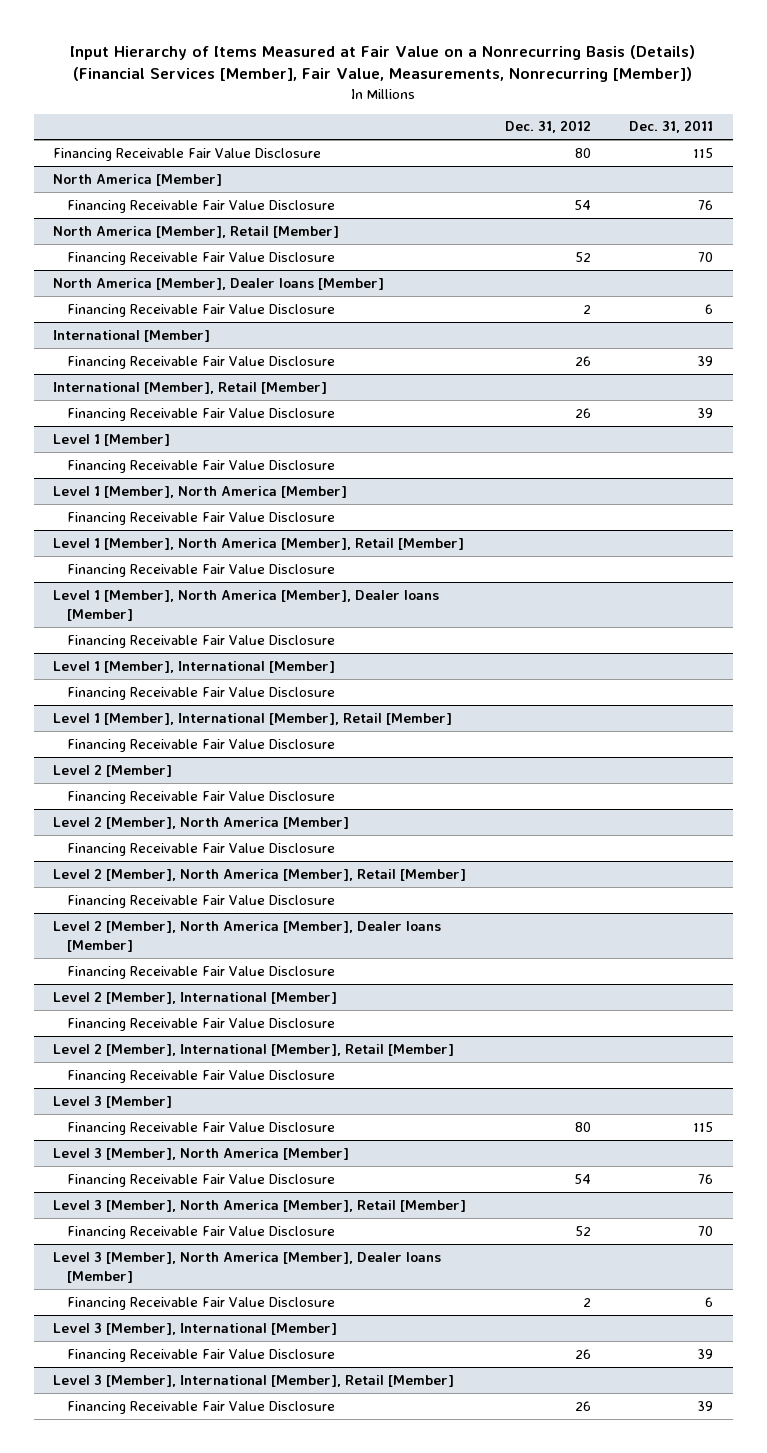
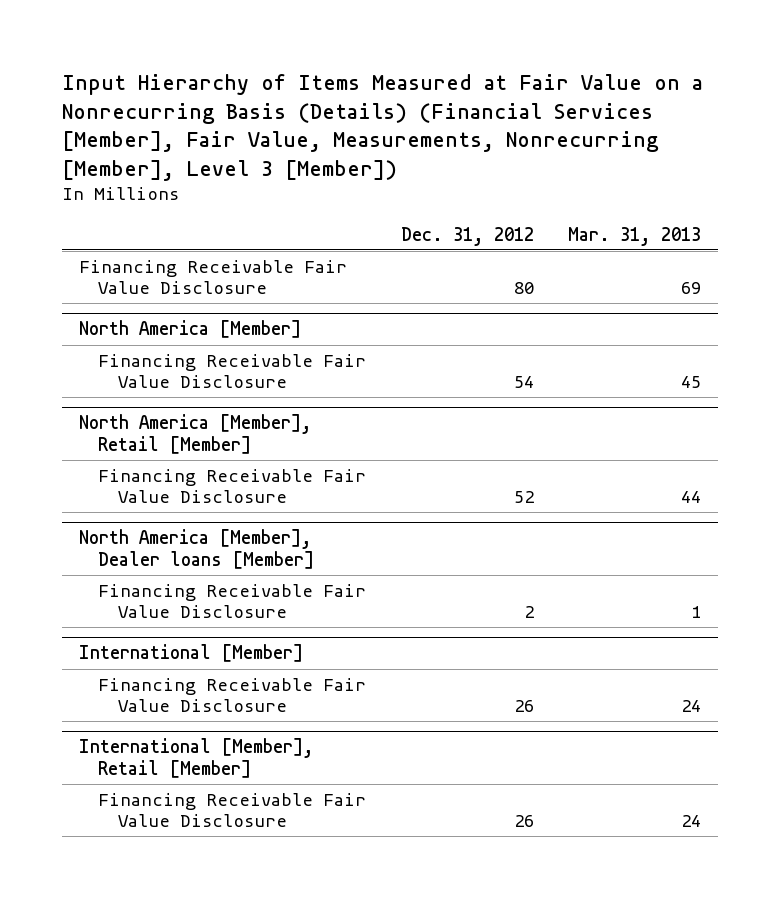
- Input Hierarchy of Items Measured at Fair Value on a Nonrecurring Basis (Details) (Financial Services [Member], Fair Value, Measurements, Nonrecurring [Member])
+ Input Hierarchy of Items Measured at Fair Value on a Nonrecurring Basis (Details) (Financial Services [Member], Fair Value, Measurements, Nonrecurring [Member], Level 3 [Member])
- | Dec. 31, 2012 | Dec. 31, 2011
+ | Dec. 31, 2012 | Mar. 31, 2013
- Level 1 [Member]
- Financing Receivable Fair Value Disclosure
- Level 1 [Member], North America [Member]
- Financing Receivable Fair Value Disclosure
- Level 1 [Member], North America [Member], Retail [Member]
- Financing Receivable Fair Value Disclosure
- Level 1 [Member], North America [Member], Dealer loans [Member]
- Financing Receivable Fair Value Disclosure
- Level 1 [Member], International [Member]
- Financing Receivable Fair Value Disclosure
- Level 1 [Member], International [Member], Retail [Member]
- Financing Receivable Fair Value Disclosure
- Level 2 [Member]
- Financing Receivable Fair Value Disclosure
- Level 2 [Member], North America [Member]
- Financing Receivable Fair Value Disclosure
- Level 2 [Member], North America [Member], Retail [Member]
- Financing Receivable Fair Value Disclosure
- Level 2 [Member], North America [Member], Dealer loans [Member]
- Financing Receivable Fair Value Disclosure
- Level 2 [Member], International [Member]
- Financing Receivable Fair Value Disclosure
- Level 2 [Member], International [Member], Retail [Member]
- Financing Receivable Fair Value Disclosure
- Level 3 [Member]
- Financing Receivable Fair Value Disclosure | 80 | 115
- Level 3 [Member], North America [Member]
- Financing Receivable Fair Value Disclosure | 54 | 76
- Level 3 [Member], North America [Member], Retail [Member]
- Financing Receivable Fair Value Disclosure | 52 | 70
- Level 3 [Member], North America [Member], Dealer loans [Member]
- Financing Receivable Fair Value Disclosure | 2 | 6
- Level 3 [Member], International [Member]
- Financing Receivable Fair Value Disclosure | 26 | 39
- Level 3 [Member], International [Member], Retail [Member]
- Financing Receivable Fair Value Disclosure | 26 | 39

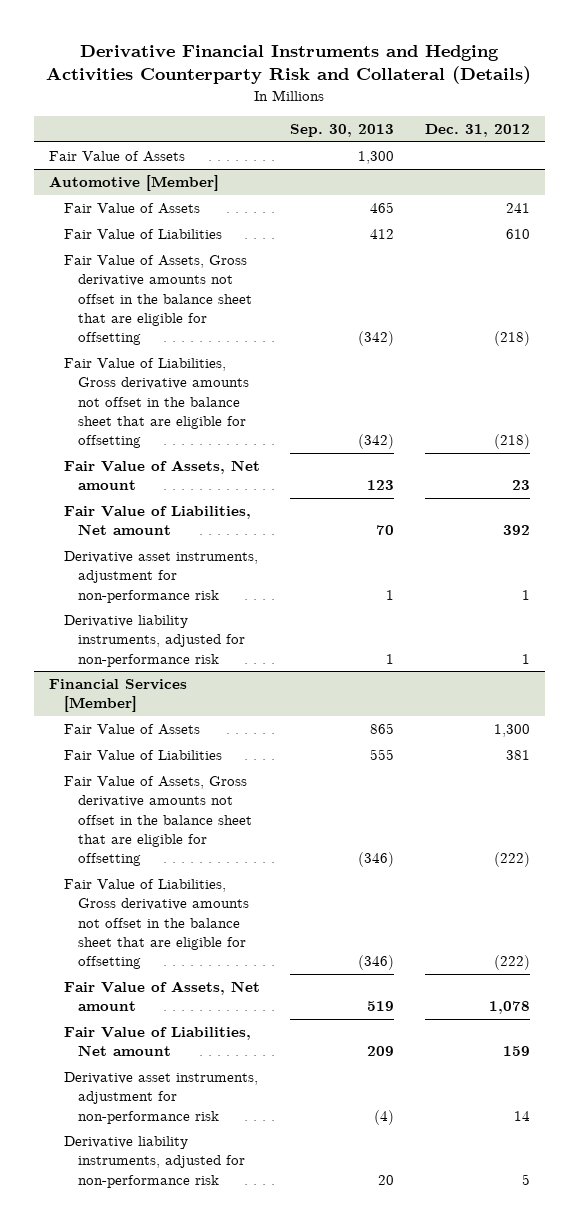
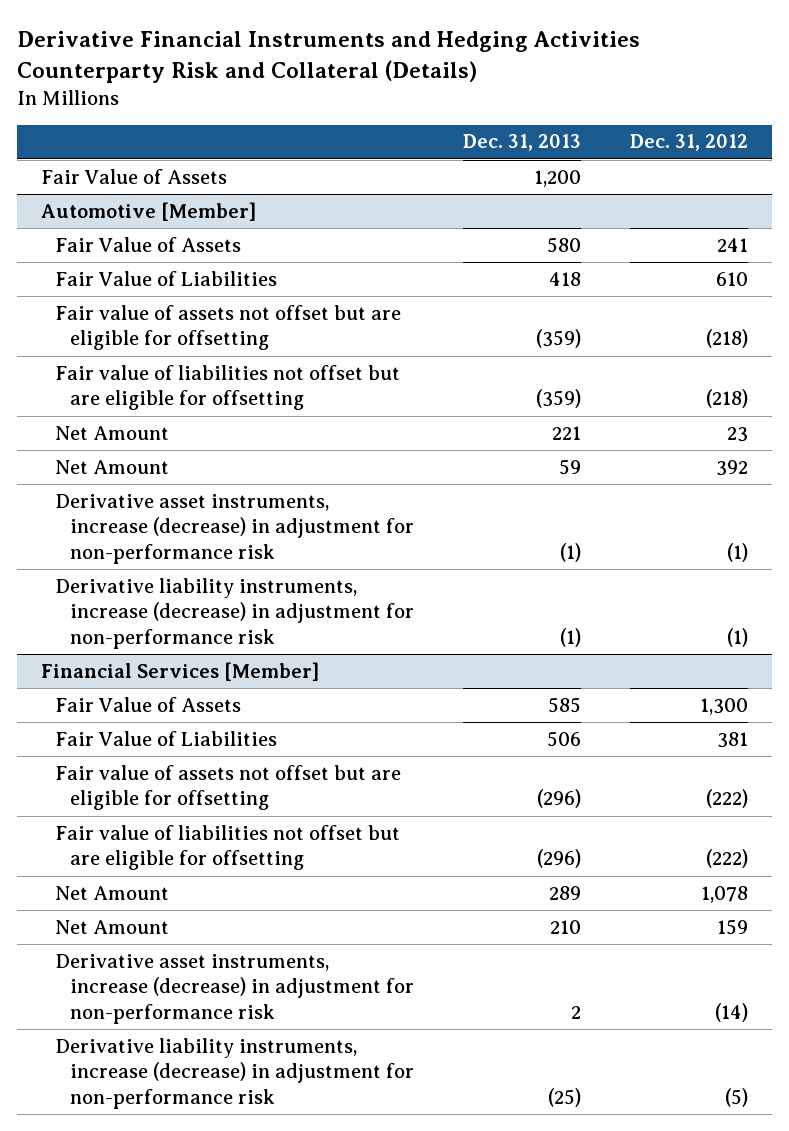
- | Sep. 30, 2013 | Dec. 31, 2012
+ | Dec. 31, 2013 | Dec. 31, 2012
@ Automotive [Member]
- Fair Value of Assets, Gross derivative amounts not offset in the balance sheet that are eligible for offsetting | (342) | (218)
- Fair Value of Liabilities, Gross derivative amounts not offset in the balance sheet that are eligible for offsetting | (342) | (218)
- Fair Value of Assets, Net amount | 123 | 23
- Fair Value of Liabilities, Net amount | 70 | 392
- Derivative asset instruments, adjustment for non-performance risk | 1 | 1
- Derivative liability instruments, adjusted for non-performance risk | 1 | 1
+ Fair value of assets not offset but are eligible for offsetting | (359) | (218)
+ Fair value of liabilities not offset but are eligible for offsetting | (359) | (218)
+ Net Amount | 221 | 23
+ Net Amount | 59 | 392
+ Derivative asset instruments, increase (decrease) in adjustment for non-performance risk | (1) | (1)
+ Derivative liability instruments, increase (decrease) in adjustment for non-performance risk | (1) | (1)
@ Financial Services [Member]
- Fair Value of Assets, Gross derivative amounts not offset in the balance sheet that are eligible for offsetting | (346) | (222)
- Fair Value of Liabilities, Gross derivative amounts not offset in the balance sheet that are eligible for offsetting | (346) | (222)
- Fair Value of Assets, Net amount | 519 | 1,078
- Fair Value of Liabilities, Net amount | 209 | 159
- Derivative asset instruments, adjustment for non-performance risk | (4) | 14
- Derivative liability instruments, adjusted for non-performance risk | 20 | 5
+ Fair value of assets not offset but are eligible for offsetting | (296) | (222)
+ Fair value of liabilities not offset but are eligible for offsetting | (296) | (222)
+ Net Amount | 289 | 1,078
+ Net Amount | 210 | 159
+ Derivative asset instruments, increase (decrease) in adjustment for non-performance risk | 2 | (14)
+ Derivative liability instruments, increase (decrease) in adjustment for non-performance risk | (25) | (5)

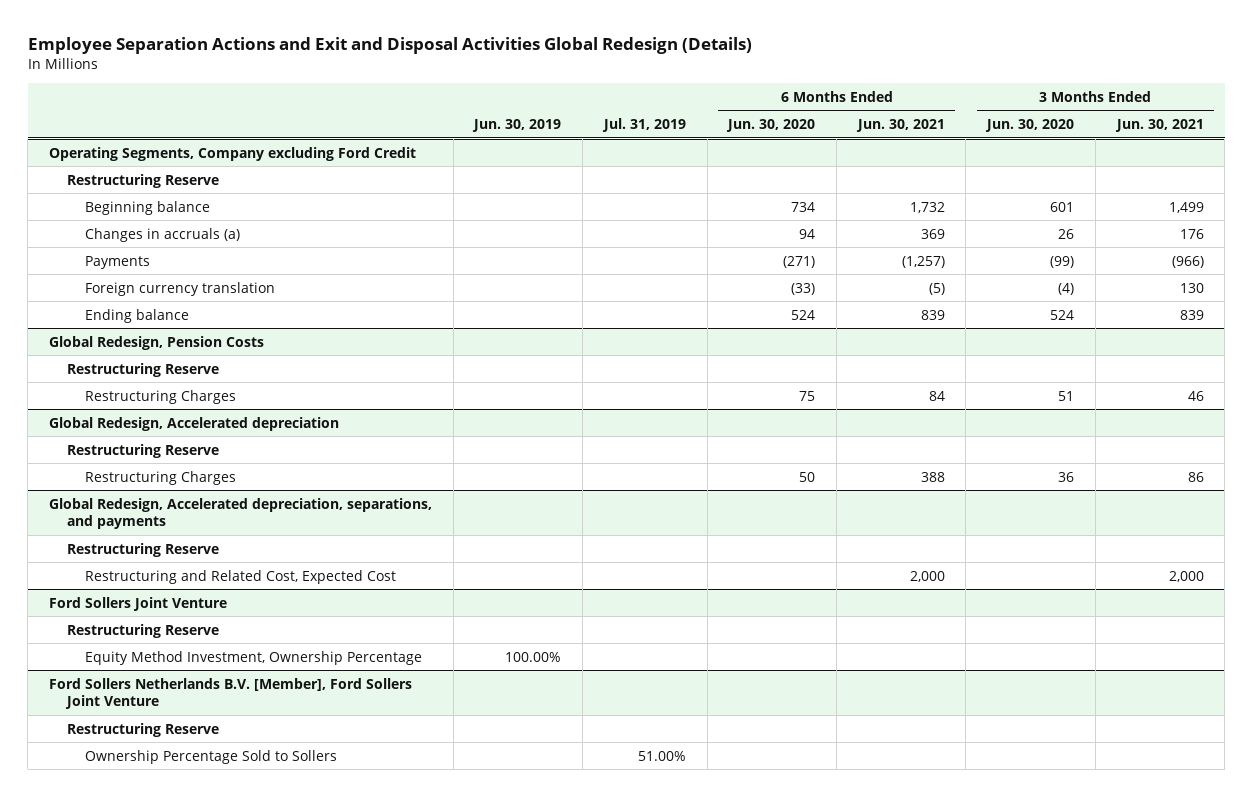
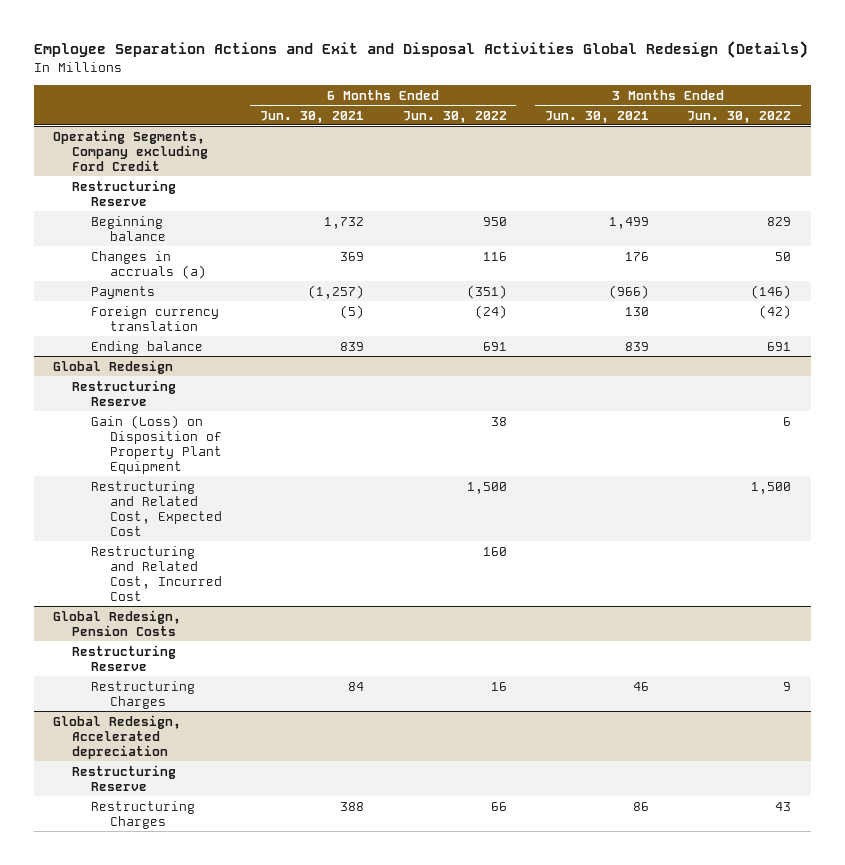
- | Jun. 30, 2019 | Jul. 31, 2019 | 6 Months Ended Jun. 30, 2020 | 6 Months Ended Jun. 30, 2021 | 3 Months Ended Jun. 30, 2020 | 3 Months Ended Jun. 30, 2021
+ | 6 Months Ended Jun. 30, 2021 | 6 Months Ended Jun. 30, 2022 | 3 Months Ended Jun. 30, 2021 | 3 Months Ended Jun. 30, 2022
+ Global Redesign
+ Restructuring Reserve
+ Gain (Loss) on Disposition of Property Plant Equipment | | 38 | | 6
+ Restructuring and Related Cost, Expected Cost | | 1,500 | | 1,500
+ Restructuring and Related Cost, Incurred Cost | | 160 | |
- Global Redesign, Accelerated depreciation, separations, and payments
- Restructuring Reserve
- Restructuring and Related Cost, Expected Cost | | | | 2,000 | | 2,000
- Ford Sollers Joint Venture
- Restructuring Reserve
- Equity Method Investment, Ownership Percentage | 100.00% | | | | |
- Ford Sollers Netherlands B.V. [Member], Ford Sollers Joint Venture
- Restructuring Reserve
- Ownership Percentage Sold to Sollers | | 51.00% | | | |

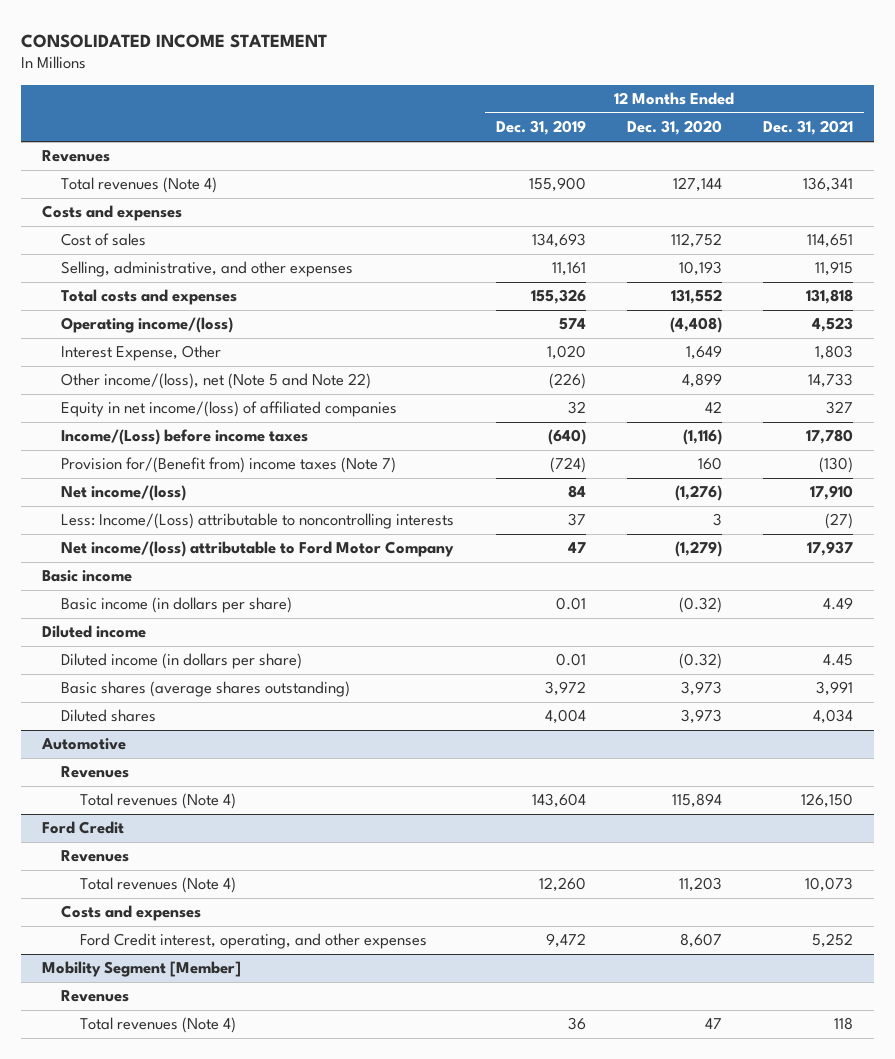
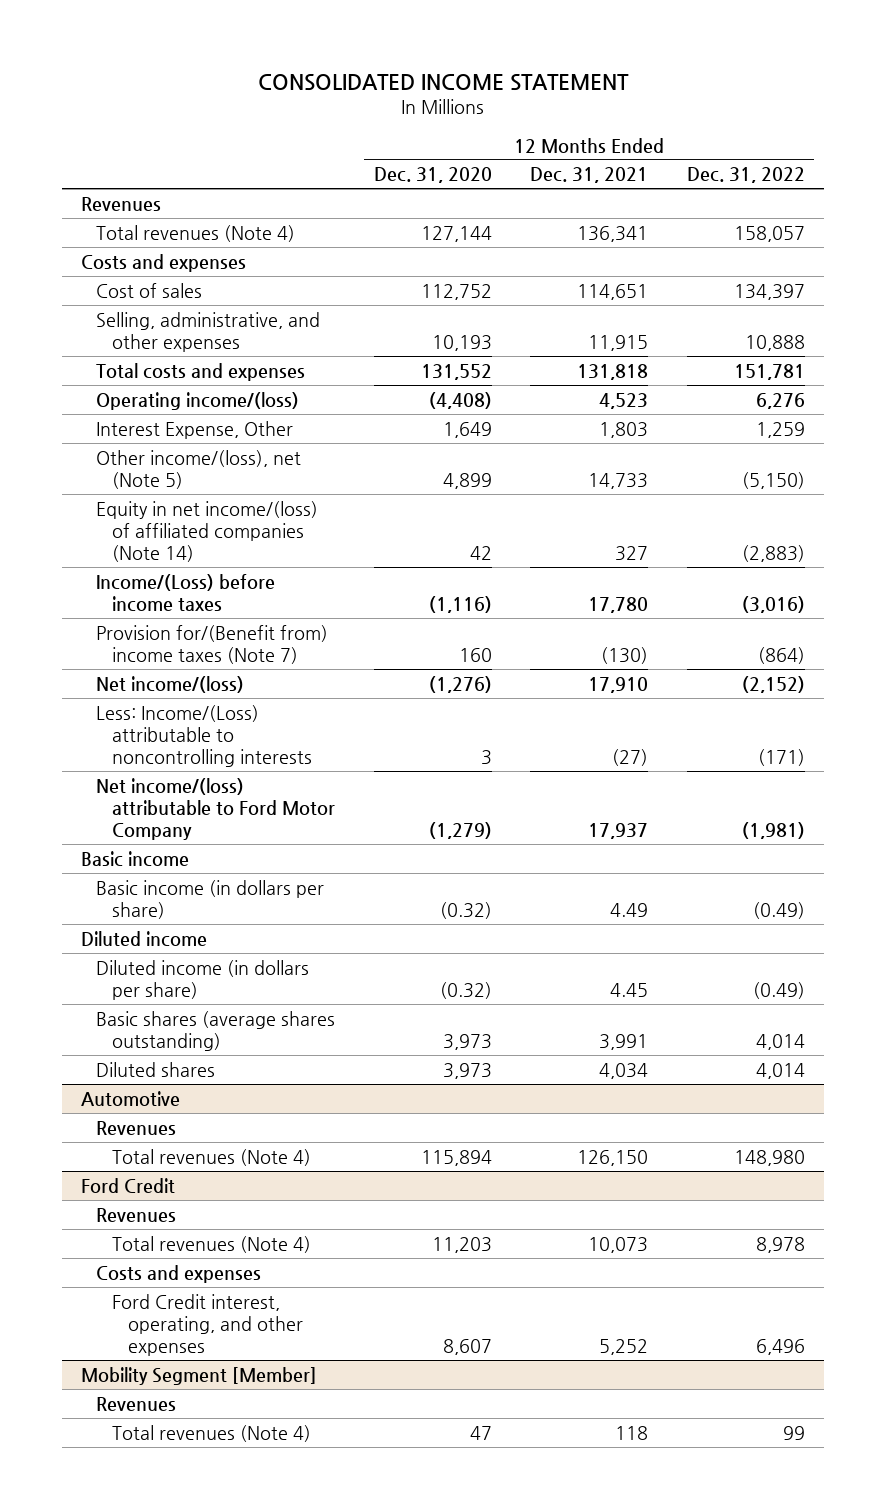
- | 12 Months Ended Dec. 31, 2019 | 12 Months Ended Dec. 31, 2020 | 12 Months Ended Dec. 31, 2021
+ | 12 Months Ended Dec. 31, 2020 | 12 Months Ended Dec. 31, 2021 | 12 Months Ended Dec. 31, 2022
- Other income/(loss), net (Note 5 and Note 22) | (226) | 4,899 | 14,733
- Equity in net income/(loss) of affiliated companies | 32 | 42 | 327
+ Other income/(loss), net (Note 5) | 4,899 | 14,733 | (5,150)
+ Equity in net income/(loss) of affiliated companies (Note 14) | 42 | 327 | (2,883)

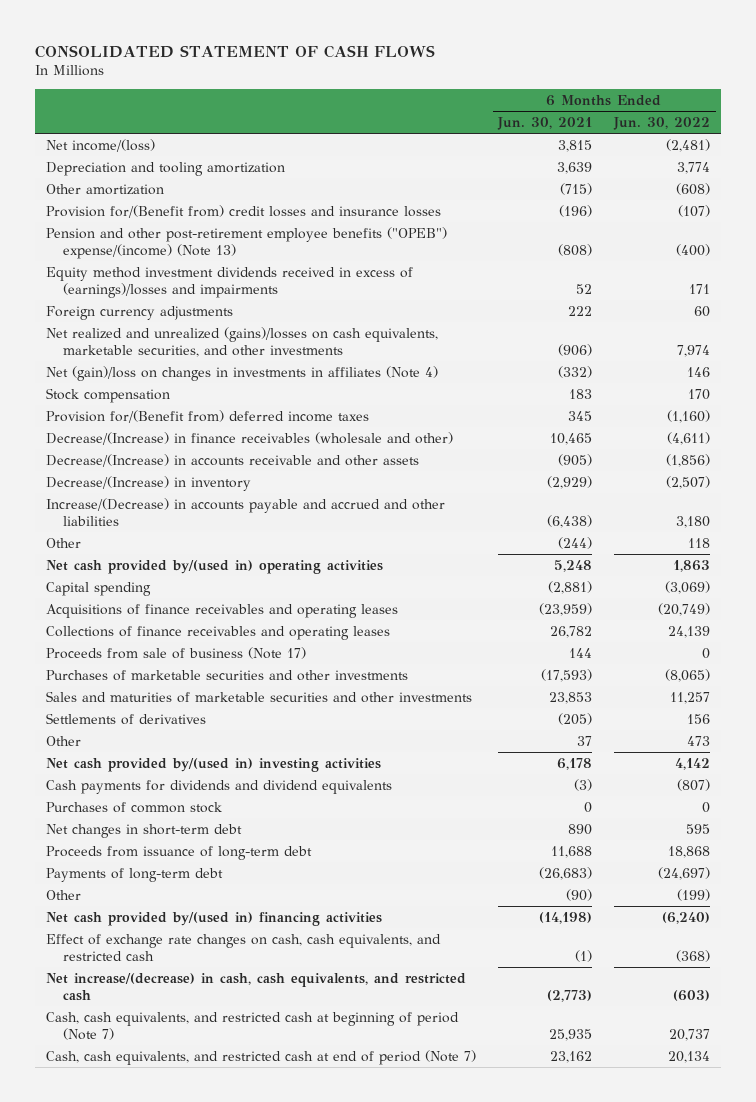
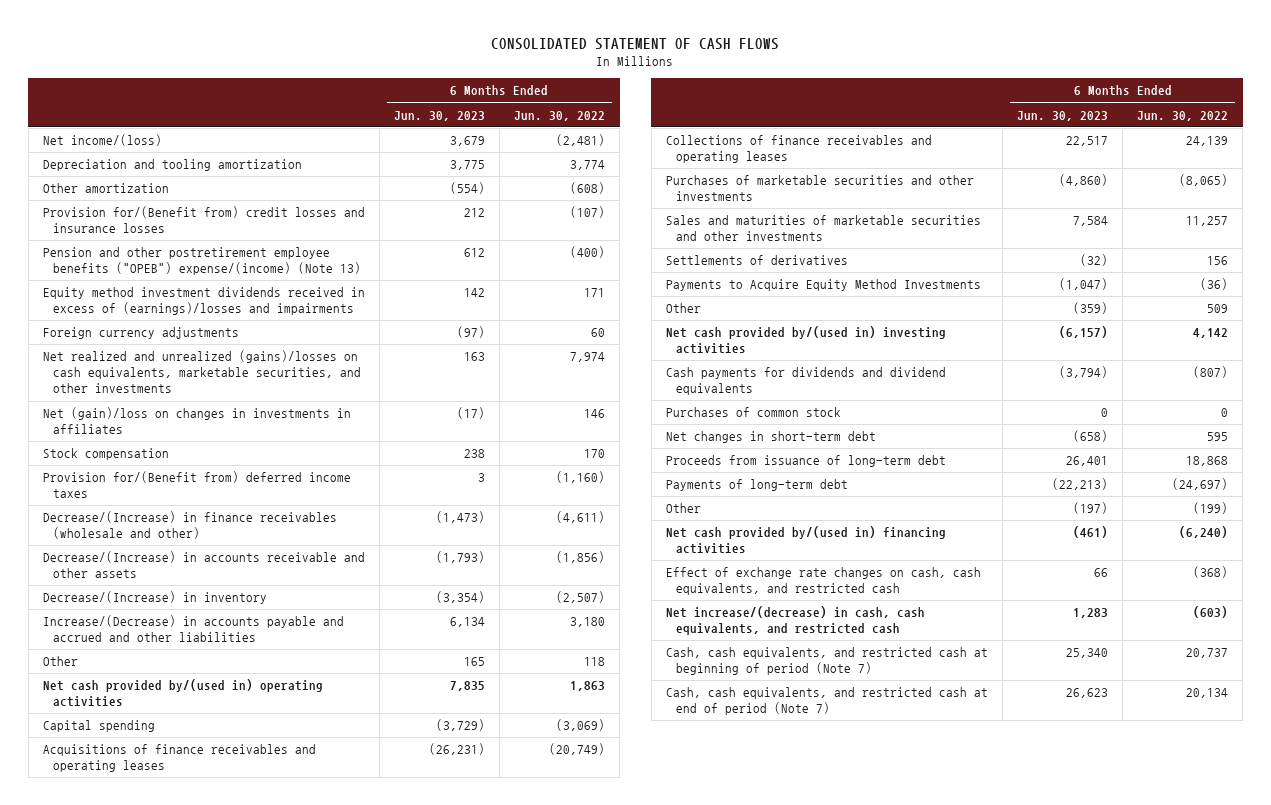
- | 6 Months Ended Jun. 30, 2021 | 6 Months Ended Jun. 30, 2022
+ | 6 Months Ended Jun. 30, 2023 | 6 Months Ended Jun. 30, 2022
- Pension and other post-retirement employee benefits ("OPEB") expense/(income) (Note 13) | (808) | (400)
+ Pension and other postretirement employee benefits ("OPEB") expense/(income) (Note 13) | 612 | (400)
- Net (gain)/loss on changes in investments in affiliates (Note 4) | (332) | 146
+ Net (gain)/loss on changes in investments in affiliates | (17) | 146
- Proceeds from sale of business (Note 17) | 144 | 0
- Other | 37 | 473
+ Payments to Acquire Equity Method Investments | (1,047) | (36)
+ Other | (359) | 509

